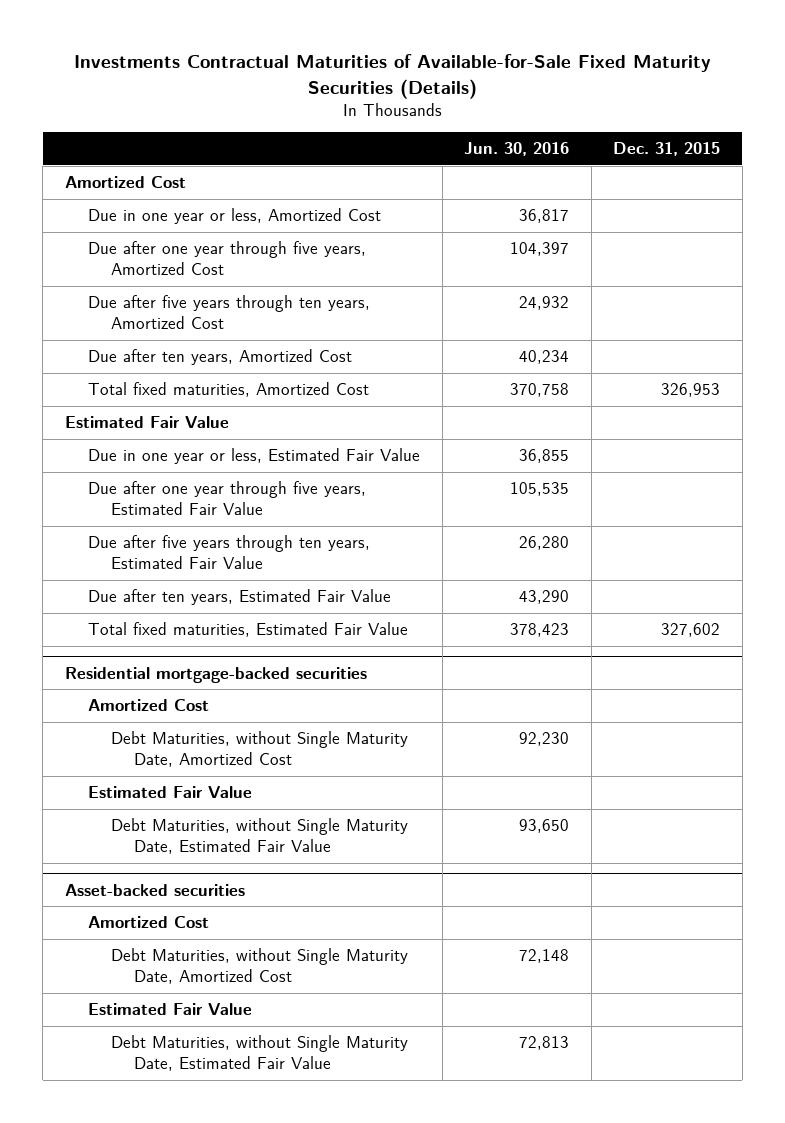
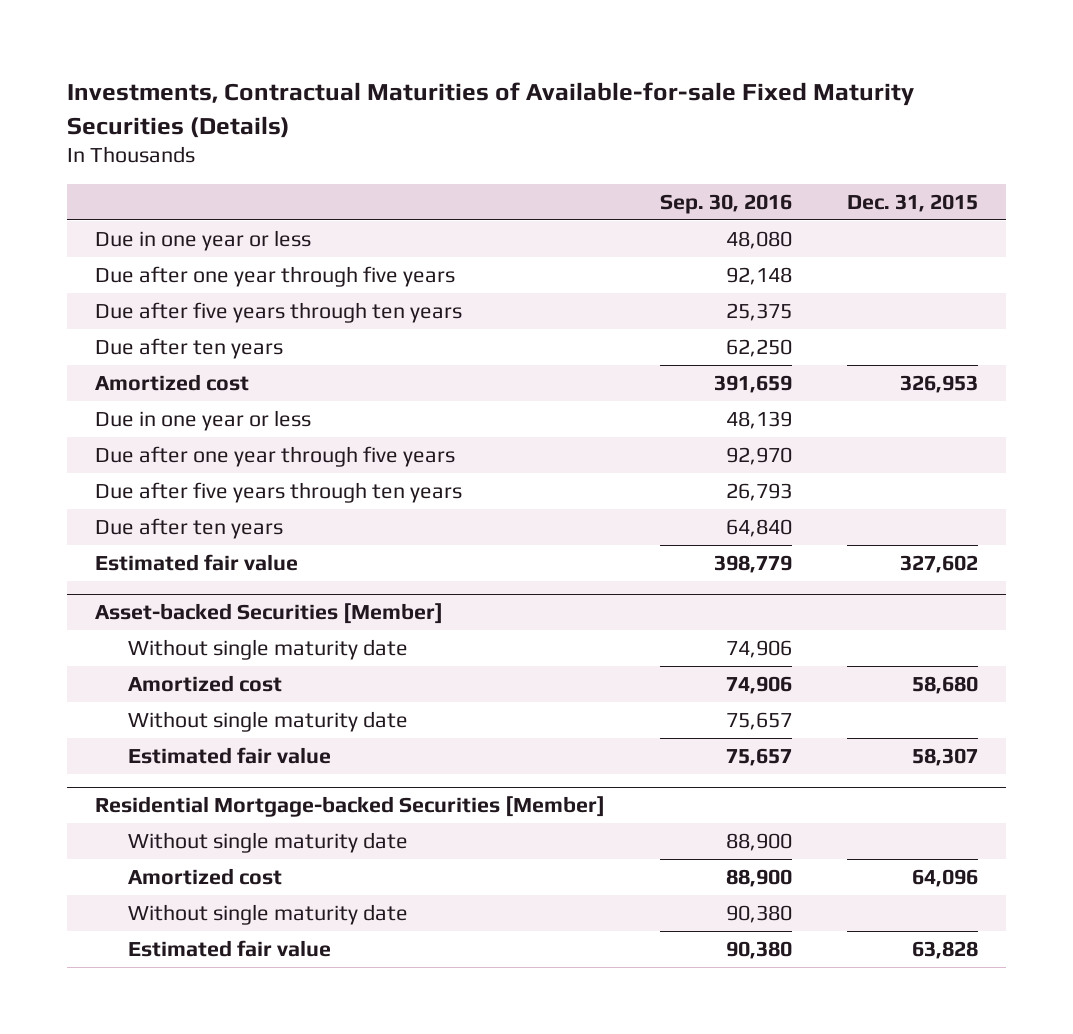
- Investments Contractual Maturities of Available-for-Sale Fixed Maturity Securities (Details)
+ Investments, Contractual Maturities of Available-for-sale Fixed Maturity Securities (Details)
- | Jun. 30, 2016 | Dec. 31, 2015
+ | Sep. 30, 2016 | Dec. 31, 2015
- Amortized Cost
- Due in one year or less, Amortized Cost | 36,817 |
- Due after one year through five years, Amortized Cost | 104,397 |
- Due after five years through ten years, Amortized Cost | 24,932 |
- Due after ten years, Amortized Cost | 40,234 |
- Total fixed maturities, Amortized Cost | 370,758 | 326,953
- Estimated Fair Value
- Due in one year or less, Estimated Fair Value | 36,855 |
- Due after one year through five years, Estimated Fair Value | 105,535 |
- Due after five years through ten years, Estimated Fair Value | 26,280 |
- Due after ten years, Estimated Fair Value | 43,290 |
- Total fixed maturities, Estimated Fair Value | 378,423 | 327,602
- Residential mortgage-backed securities
- Amortized Cost
- Debt Maturities, without Single Maturity Date, Amortized Cost | 92,230 |
- Estimated Fair Value
- Debt Maturities, without Single Maturity Date, Estimated Fair Value | 93,650 |
- Asset-backed securities
- Amortized Cost
- Debt Maturities, without Single Maturity Date, Amortized Cost | 72,148 |
- Estimated Fair Value
- Debt Maturities, without Single Maturity Date, Estimated Fair Value | 72,813 |
+ Due in one year or less | 48,080 |
+ Due after one year through five years | 92,148 |
+ Due after five years through ten years | 25,375 |
+ Due after ten years | 62,250 |
+ Amortized cost | 391,659 | 326,953
+ Due in one year or less | 48,139 |
+ Due after one year through five years | 92,970 |
+ Due after five years through ten years | 26,793 |
+ Due after ten years | 64,840 |
+ Estimated fair value | 398,779 | 327,602
+ Asset-backed Securities [Member]
+ Without single maturity date | 74,906 |
+ Amortized cost | 74,906 | 58,680
+ Without single maturity date | 75,657 |
+ Estimated fair value | 75,657 | 58,307
+ Residential Mortgage-backed Securities [Member]
+ Without single maturity date | 88,900 |
+ Amortized cost | 88,900 | 64,096
+ Without single maturity date | 90,380 |
+ Estimated fair value | 90,380 | 63,828

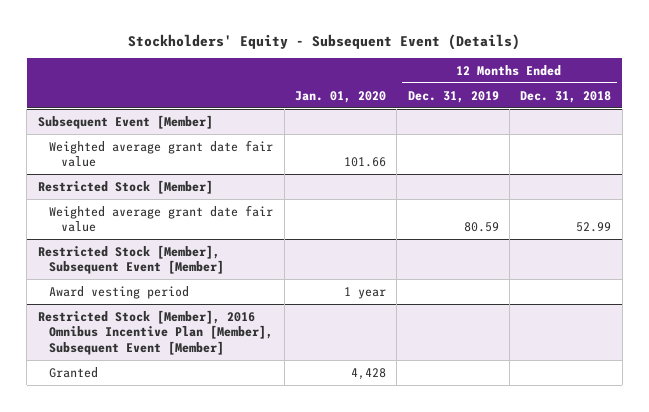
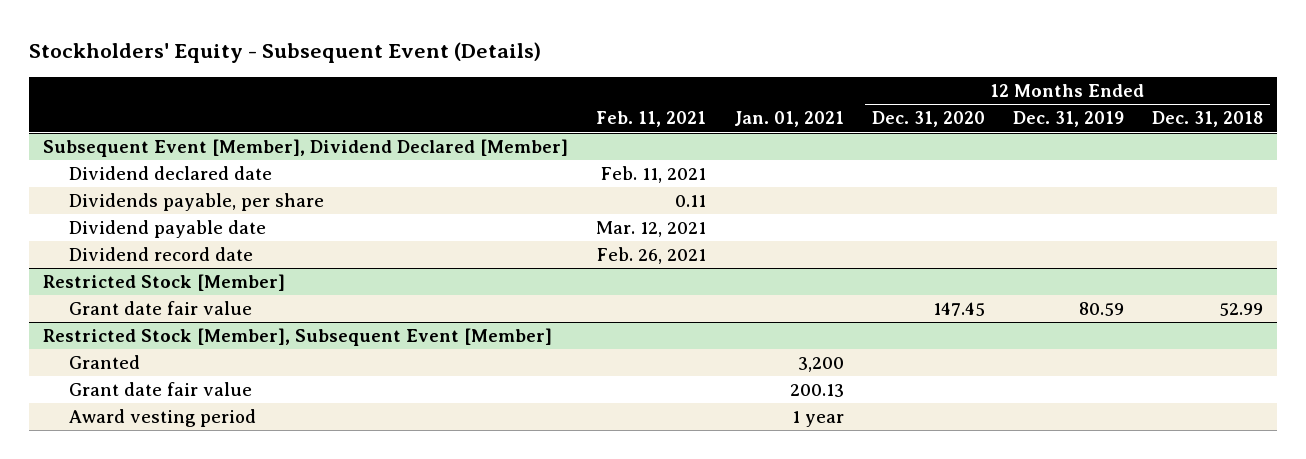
- | Jan. 01, 2020 | 12 Months Ended Dec. 31, 2019 | 12 Months Ended Dec. 31, 2018
+ | Feb. 11, 2021 | Jan. 01, 2021 | 12 Months Ended Dec. 31, 2020 | 12 Months Ended Dec. 31, 2019 | 12 Months Ended Dec. 31, 2018
- Subsequent Event [Member]
- Weighted average grant date fair value | 101.66 | |
+ Subsequent Event [Member], Dividend Declared [Member]
+ Dividend declared date | Feb. 11, 2021 | | | |
+ Dividends payable, per share | 0.11 | | | |
+ Dividend payable date | Mar. 12, 2021 | | | |
+ Dividend record date | Feb. 26, 2021 | | | |
@ Restricted Stock [Member]
- Weighted average grant date fair value | | 80.59 | 52.99
+ Grant date fair value | | | 147.45 | 80.59 | 52.99
@ Restricted Stock [Member], Subsequent Event [Member]
+ Granted | | 3,200 | | |
+ Grant date fair value | | 200.13 | | |
- Restricted Stock [Member], 2016 Omnibus Incentive Plan [Member], Subsequent Event [Member]
- Granted | 4,428 | |

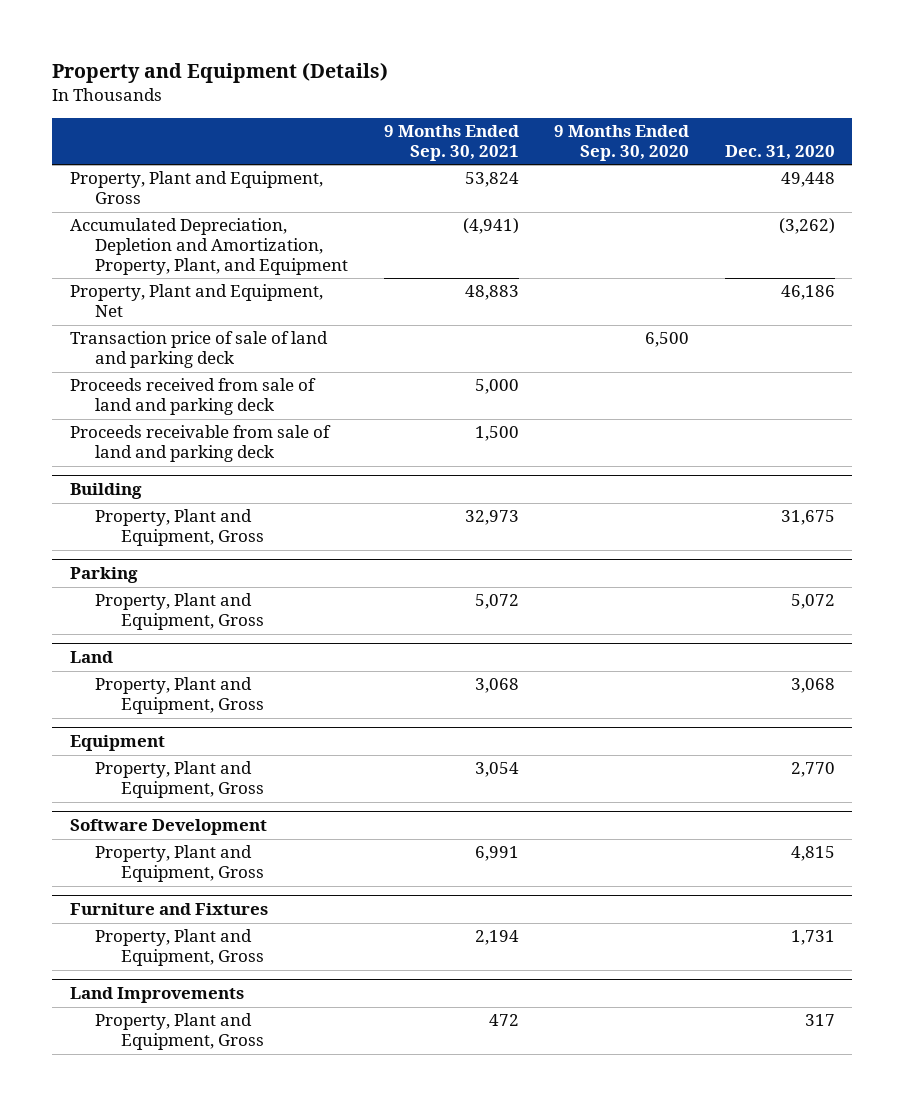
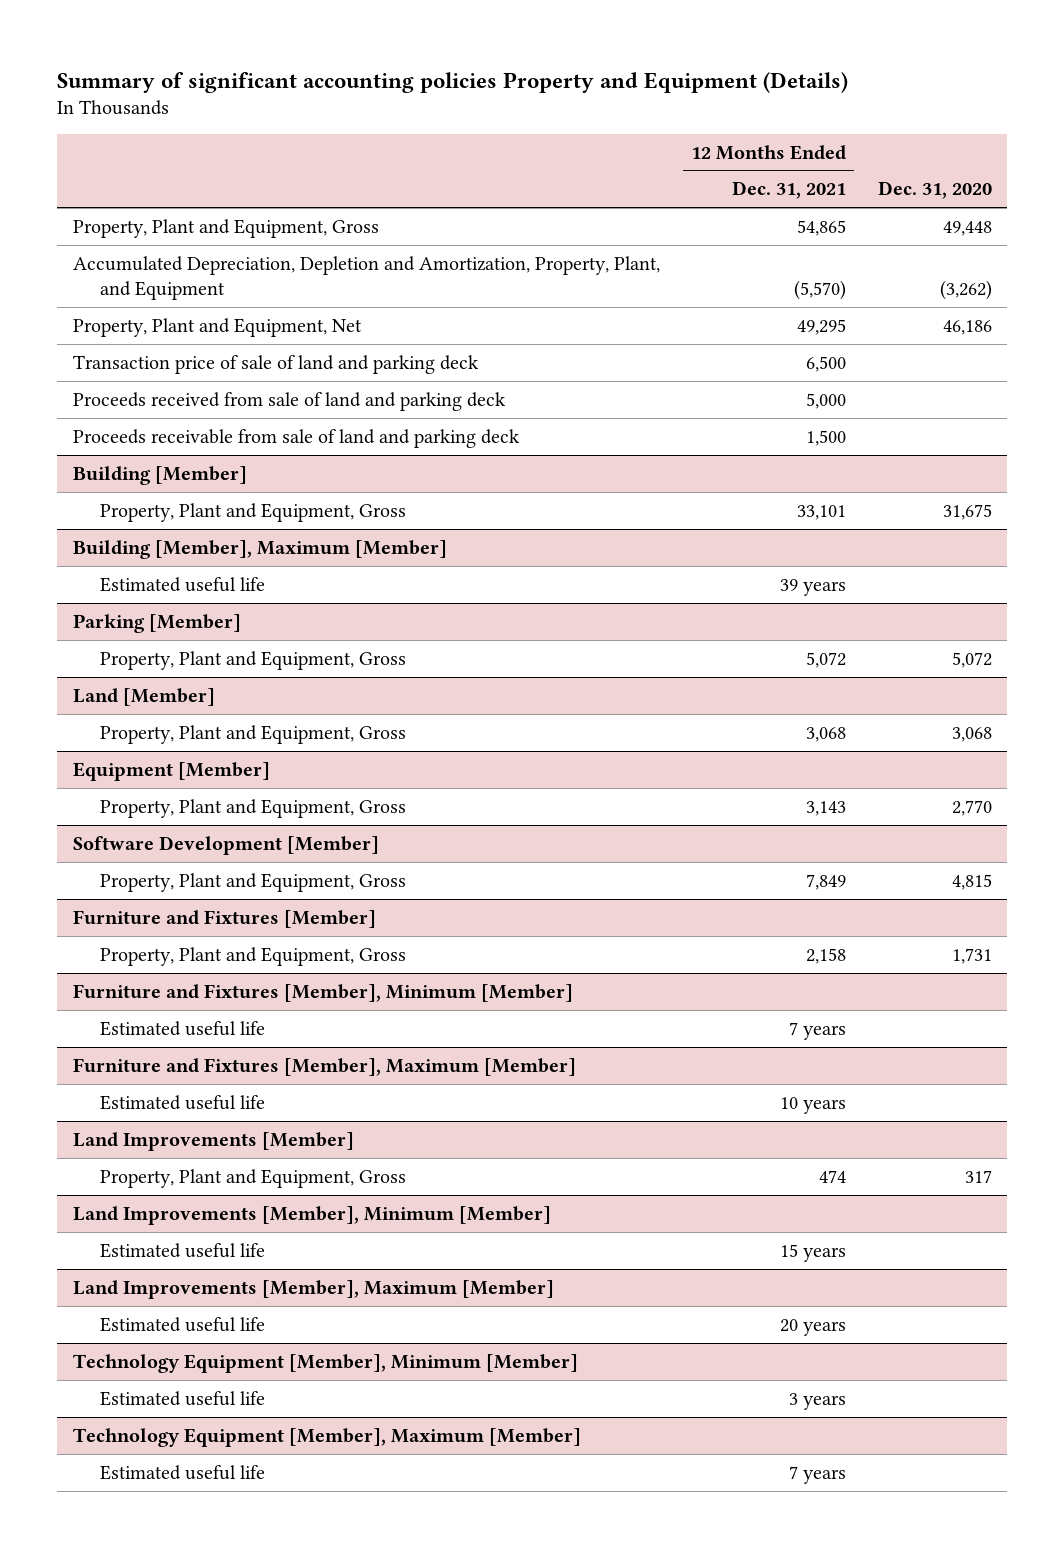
- Property and Equipment (Details)
+ Summary of significant accounting policies Property and Equipment (Details)
- | 9 Months Ended Sep. 30, 2021 | 9 Months Ended Sep. 30, 2020 | Dec. 31, 2020
+ | 12 Months Ended Dec. 31, 2021 | Dec. 31, 2020
- Building
+ Building [Member]
- Parking
+ Building [Member], Maximum [Member]
+ Estimated useful life | 39 years |
+ Parking [Member]
- Land
+ Land [Member]
- Equipment
+ Equipment [Member]
- Software Development
+ Software Development [Member]
- Furniture and Fixtures
+ Furniture and Fixtures [Member]
- Land Improvements
+ Furniture and Fixtures [Member], Minimum [Member]
+ Estimated useful life | 7 years |
+ Furniture and Fixtures [Member], Maximum [Member]
+ Estimated useful life | 10 years |
+ Land Improvements [Member]
+ Land Improvements [Member], Minimum [Member]
+ Estimated useful life | 15 years |
+ Land Improvements [Member], Maximum [Member]
+ Estimated useful life | 20 years |
+ Technology Equipment [Member], Minimum [Member]
+ Estimated useful life | 3 years |
+ Technology Equipment [Member], Maximum [Member]
+ Estimated useful life | 7 years |

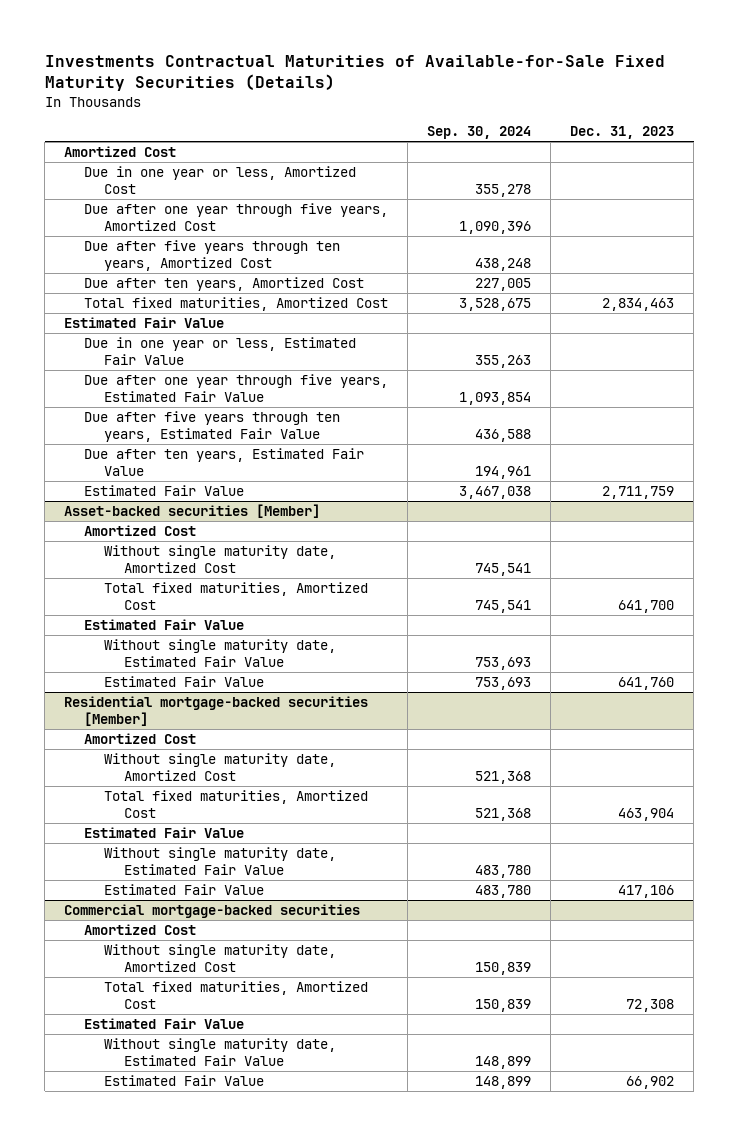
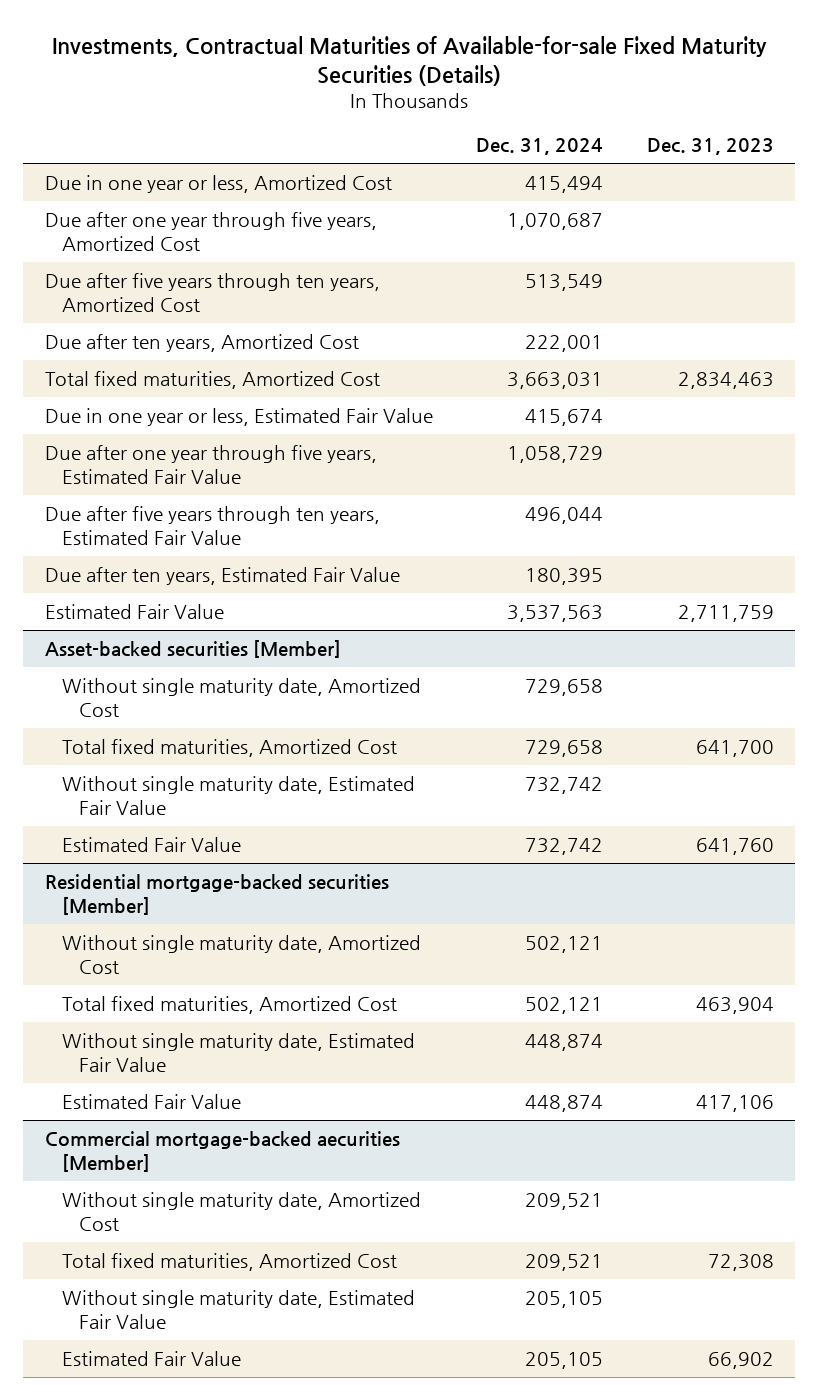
- Investments Contractual Maturities of Available-for-Sale Fixed Maturity Securities (Details)
+ Investments, Contractual Maturities of Available-for-sale Fixed Maturity Securities (Details)
- | Sep. 30, 2024 | Dec. 31, 2023
+ | Dec. 31, 2024 | Dec. 31, 2023
- Amortized Cost
- Estimated Fair Value
@ Asset-backed securities [Member]
- Amortized Cost
- Estimated Fair Value
@ Residential mortgage-backed securities [Member]
- Amortized Cost
- Estimated Fair Value
- Commercial mortgage-backed securities
- Amortized Cost
+ Commercial mortgage-backed aecurities [Member]
- Estimated Fair Value

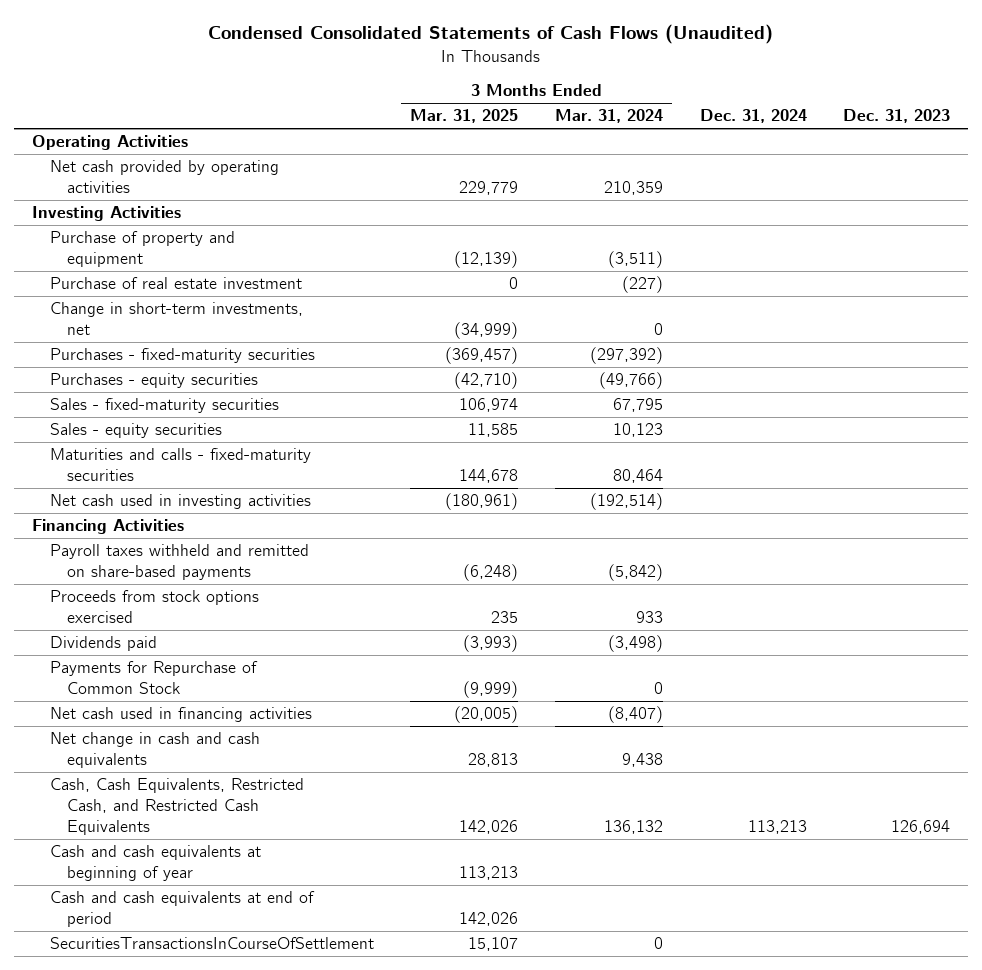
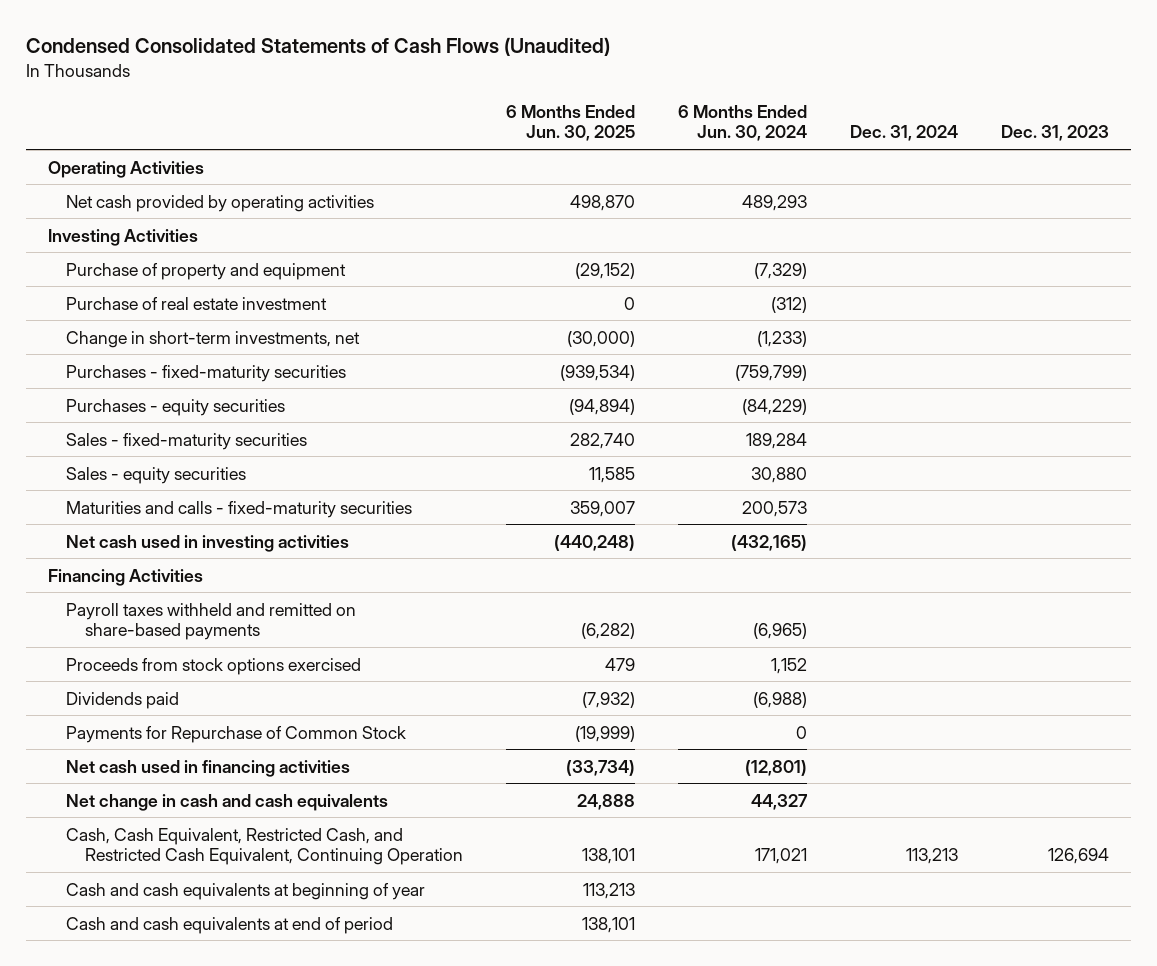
- | 3 Months Ended Mar. 31, 2025 | 3 Months Ended Mar. 31, 2024 | Dec. 31, 2024 | Dec. 31, 2023
+ | 6 Months Ended Jun. 30, 2025 | 6 Months Ended Jun. 30, 2024 | Dec. 31, 2024 | Dec. 31, 2023
- Cash, Cash Equivalents, Restricted Cash, and Restricted Cash Equivalents | 142,026 | 136,132 | 113,213 | 126,694
+ Cash, Cash Equivalent, Restricted Cash, and Restricted Cash Equivalent, Continuing Operation | 138,101 | 171,021 | 113,213 | 126,694
- SecuritiesTransactionsInCourseOfSettlement | 15,107 | 0 | |

